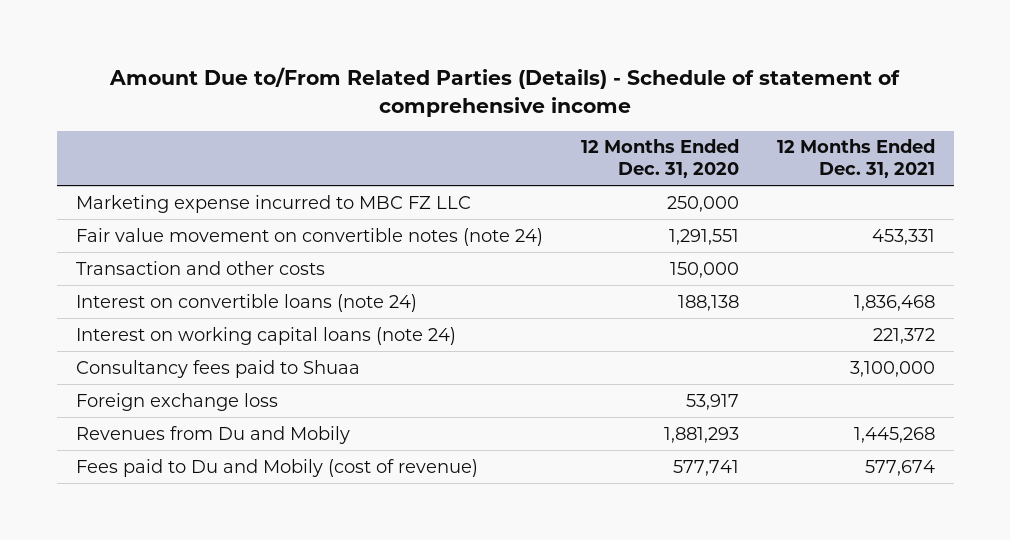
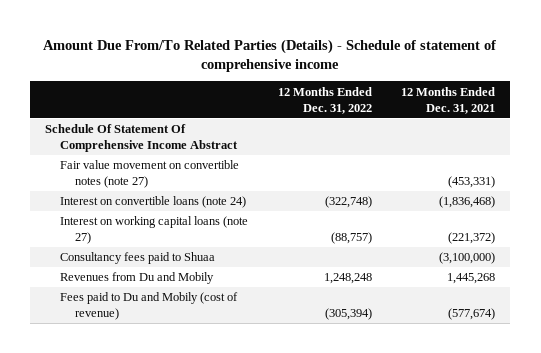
- Amount Due to/From Related Parties (Details) - Schedule of statement of comprehensive income
+ Amount Due From/To Related Parties (Details) - Schedule of statement of comprehensive income
- | 12 Months Ended Dec. 31, 2020 | 12 Months Ended Dec. 31, 2021
+ | 12 Months Ended Dec. 31, 2022 | 12 Months Ended Dec. 31, 2021
- Marketing expense incurred to MBC FZ LLC | 250,000 |
- Fair value movement on convertible notes (note 24) | 1,291,551 | 453,331
- Transaction and other costs | 150,000 |
- Interest on convertible loans (note 24) | 188,138 | 1,836,468
- Interest on working capital loans (note 24) | | 221,372
- Consultancy fees paid to Shuaa | | 3,100,000
- Foreign exchange loss | 53,917 |
+ Schedule Of Statement Of Comprehensive Income Abstract
+ Fair value movement on convertible notes (note 27) | | (453,331)
+ Interest on convertible loans (note 24) | (322,748) | (1,836,468)
+ Interest on working capital loans (note 27) | (88,757) | (221,372)
+ Consultancy fees paid to Shuaa | | (3,100,000)
- Fees paid to Du and Mobily (cost of revenue) | 577,741 | 577,674
+ Fees paid to Du and Mobily (cost of revenue) | (305,394) | (577,674)

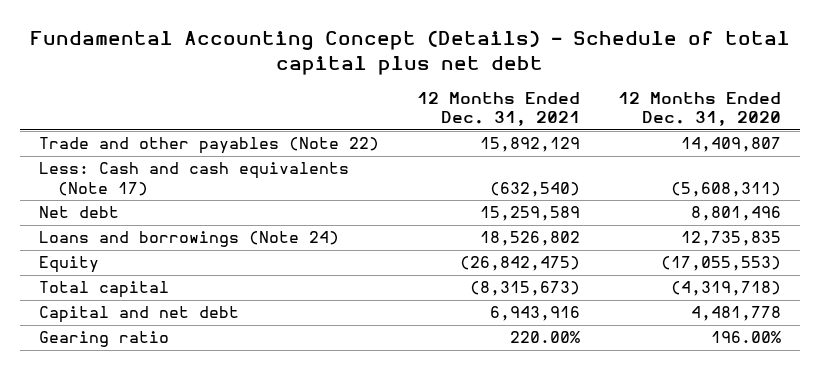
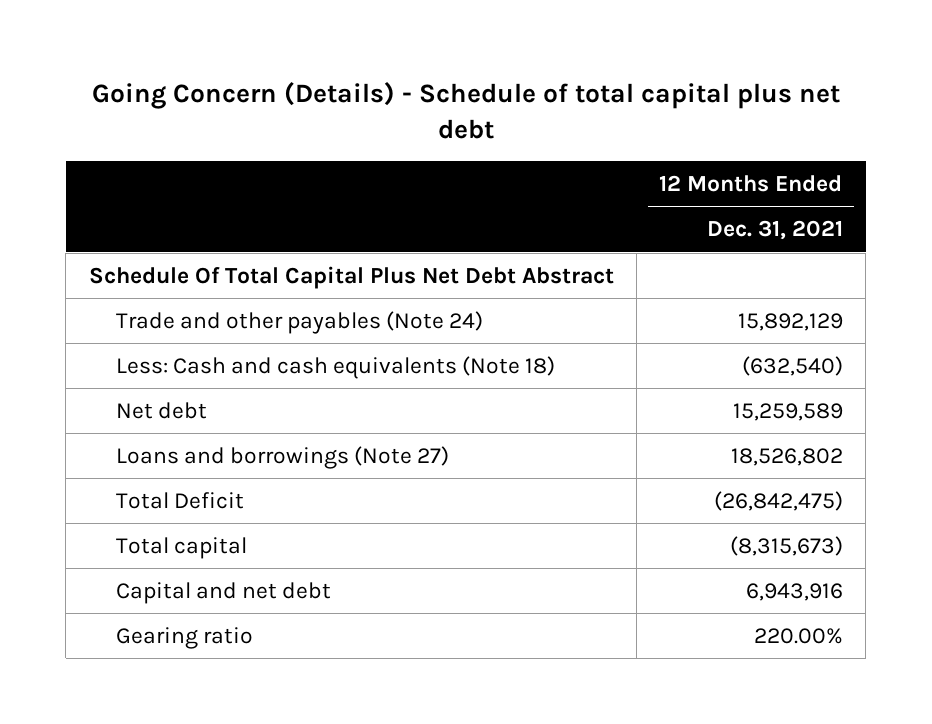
- Fundamental Accounting Concept (Details) - Schedule of total capital plus net debt
+ Going Concern (Details) - Schedule of total capital plus net debt
- | 12 Months Ended Dec. 31, 2021 | 12 Months Ended Dec. 31, 2020
+ | 12 Months Ended Dec. 31, 2021
- Trade and other payables (Note 22) | 15,892,129 | 14,409,807
- Less: Cash and cash equivalents (Note 17) | (632,540) | (5,608,311)
+ Schedule Of Total Capital Plus Net Debt Abstract
+ Trade and other payables (Note 24) | 15,892,129
+ Less: Cash and cash equivalents (Note 18) | (632,540)
- Loans and borrowings (Note 24) | 18,526,802 | 12,735,835
- Equity | (26,842,475) | (17,055,553)
+ Loans and borrowings (Note 27) | 18,526,802
+ Total Deficit | (26,842,475)

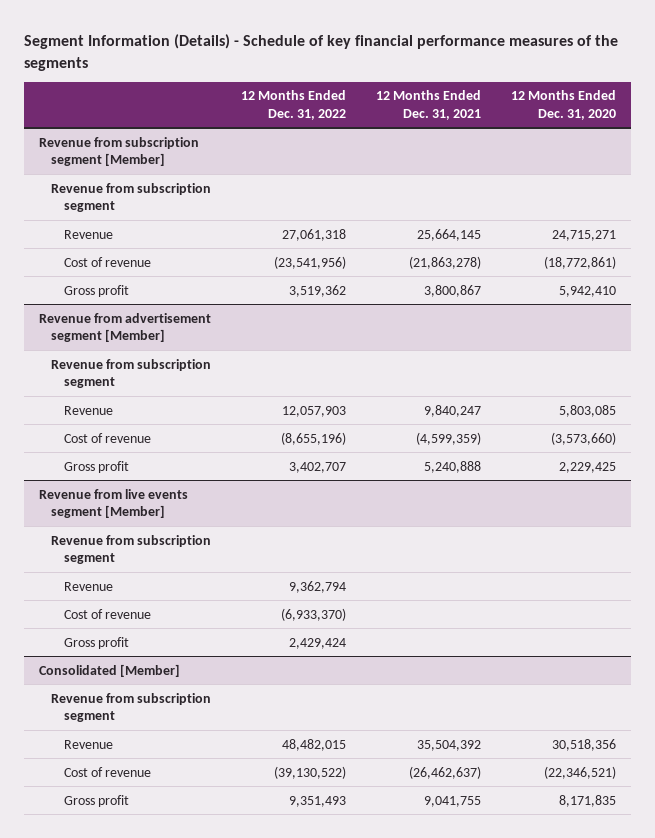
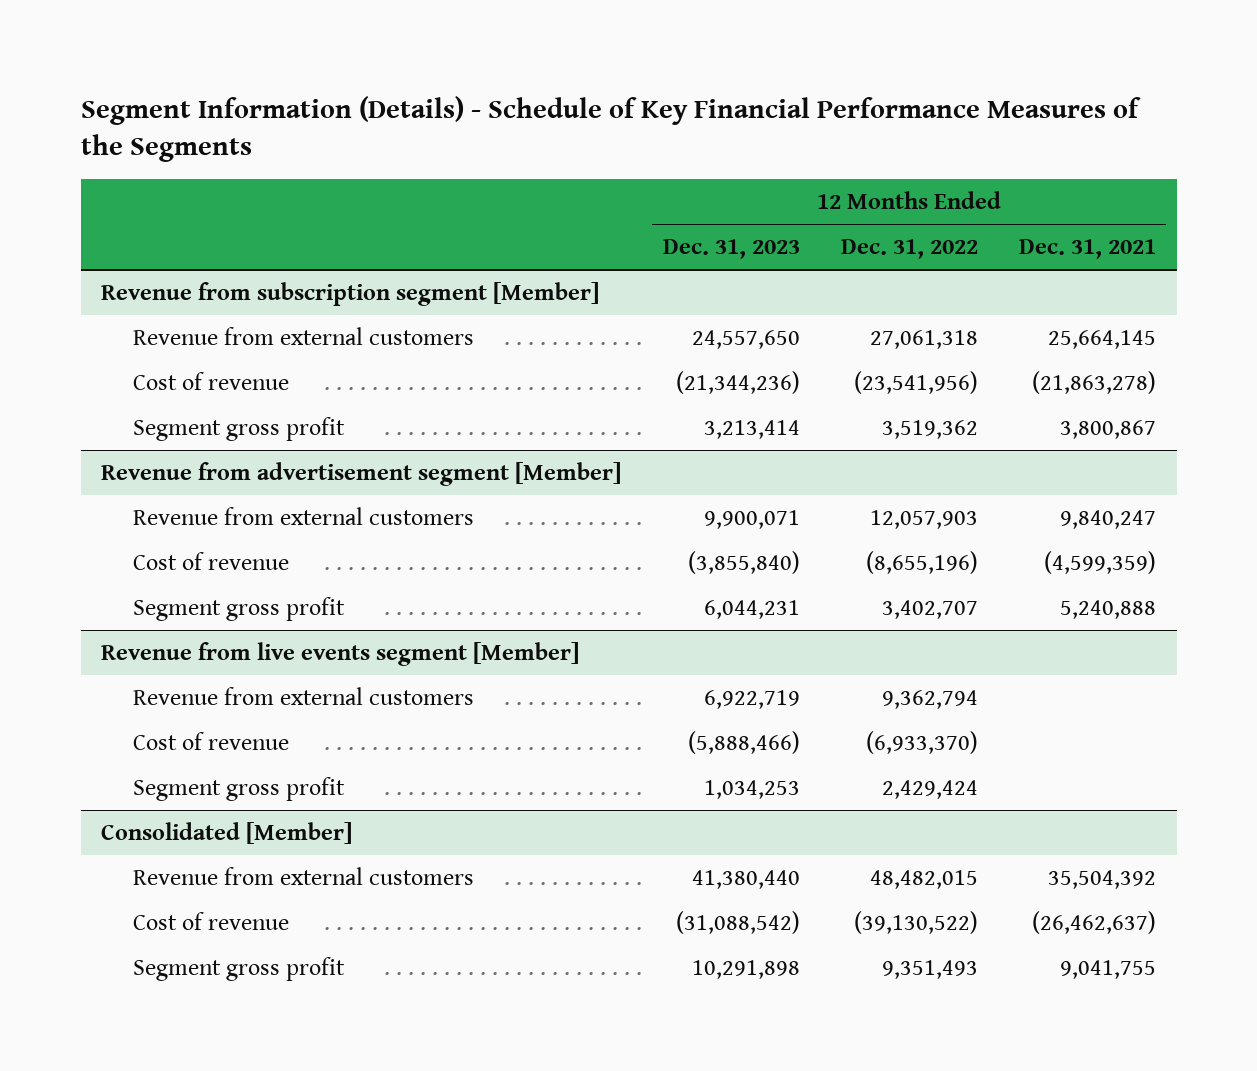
- Segment Information (Details) - Schedule of key financial performance measures of the segments
+ Segment Information (Details) - Schedule of Key Financial Performance Measures of the Segments
- | 12 Months Ended Dec. 31, 2022 | 12 Months Ended Dec. 31, 2021 | 12 Months Ended Dec. 31, 2020
+ | 12 Months Ended Dec. 31, 2023 | 12 Months Ended Dec. 31, 2022 | 12 Months Ended Dec. 31, 2021
@ Revenue from subscription segment [Member]
- Revenue from subscription segment
- Revenue | 27,061,318 | 25,664,145 | 24,715,271
+ Revenue from external customers | 24,557,650 | 27,061,318 | 25,664,145
- Gross profit | 3,519,362 | 3,800,867 | 5,942,410
+ Segment gross profit | 3,213,414 | 3,519,362 | 3,800,867
@ Revenue from advertisement segment [Member]
- Revenue from subscription segment
- Revenue | 12,057,903 | 9,840,247 | 5,803,085
+ Revenue from external customers | 9,900,071 | 12,057,903 | 9,840,247
- Gross profit | 3,402,707 | 5,240,888 | 2,229,425
+ Segment gross profit | 6,044,231 | 3,402,707 | 5,240,888
@ Revenue from live events segment [Member]
- Revenue from subscription segment
- Revenue | 9,362,794 | |
+ Revenue from external customers | 6,922,719 | 9,362,794 |
- Gross profit | 2,429,424 | |
+ Segment gross profit | 1,034,253 | 2,429,424 |
@ Consolidated [Member]
- Revenue from subscription segment
- Revenue | 48,482,015 | 35,504,392 | 30,518,356
+ Revenue from external customers | 41,380,440 | 48,482,015 | 35,504,392
- Gross profit | 9,351,493 | 9,041,755 | 8,171,835
+ Segment gross profit | 10,291,898 | 9,351,493 | 9,041,755

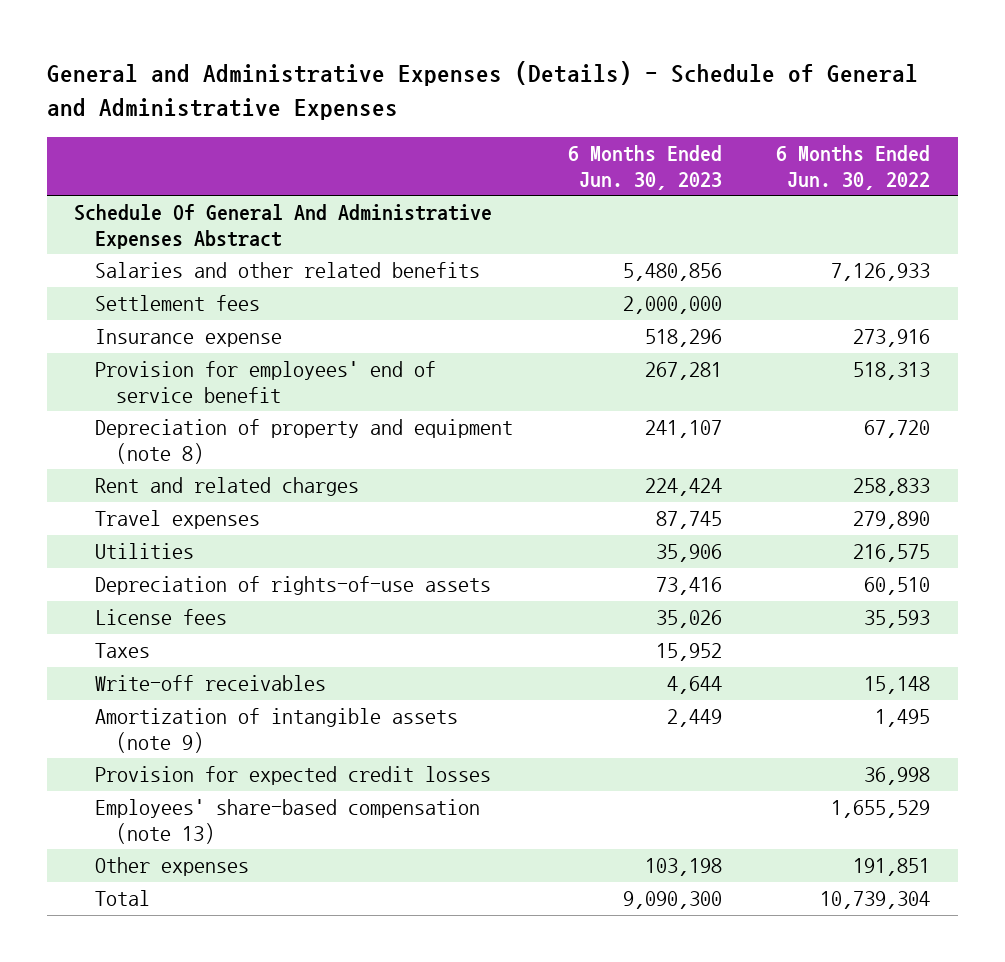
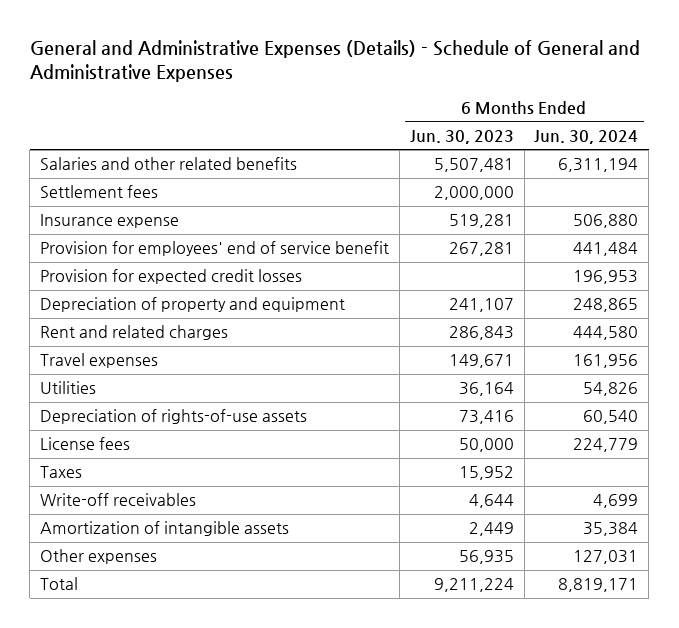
- | 6 Months Ended Jun. 30, 2023 | 6 Months Ended Jun. 30, 2022
+ | 6 Months Ended Jun. 30, 2023 | 6 Months Ended Jun. 30, 2024
- Schedule Of General And Administrative Expenses Abstract
- Salaries and other related benefits | 5,480,856 | 7,126,933
+ Salaries and other related benefits | 5,507,481 | 6,311,194
- Insurance expense | 518,296 | 273,916
+ Insurance expense | 519,281 | 506,880
- Depreciation of property and equipment (note 8) | 241,107 | 67,720
- Rent and related charges | 224,424 | 258,833
- Travel expenses | 87,745 | 279,890
- Utilities | 35,906 | 216,575
moved up: Provision for expected credit losses | | 196,953
+ Depreciation of property and equipment | 241,107 | 248,865
+ Rent and related charges | 286,843 | 444,580
+ Travel expenses | 149,671 | 161,956
+ Utilities | 36,164 | 54,826
- License fees | 35,026 | 35,593
+ License fees | 50,000 | 224,779
- Amortization of intangible assets (note 9) | 2,449 | 1,495
- Employees' share-based compensation (note 13) | | 1,655,529
- Other expenses | 103,198 | 191,851
- Total | 9,090,300 | 10,739,304
+ Amortization of intangible assets | 2,449 | 35,384
+ Other expenses | 56,935 | 127,031
+ Total | 9,211,224 | 8,819,171

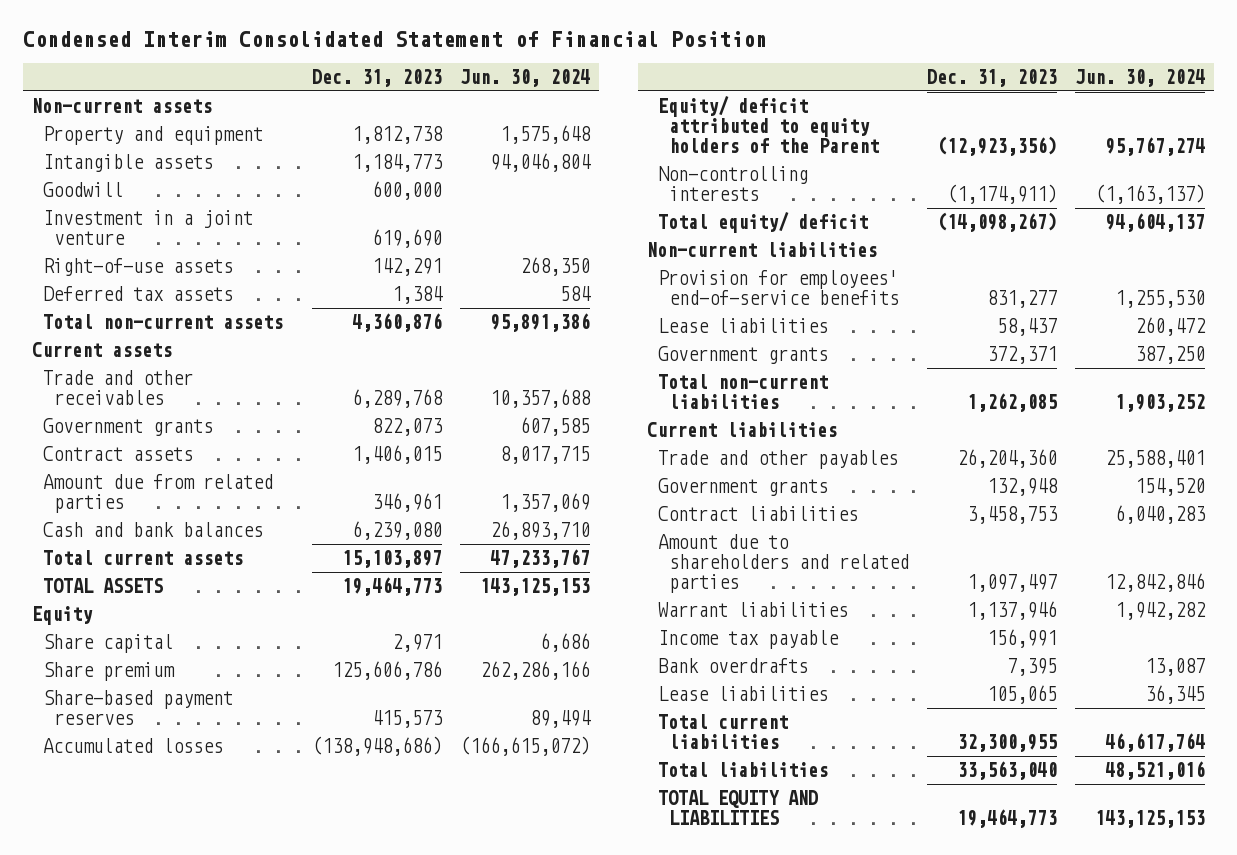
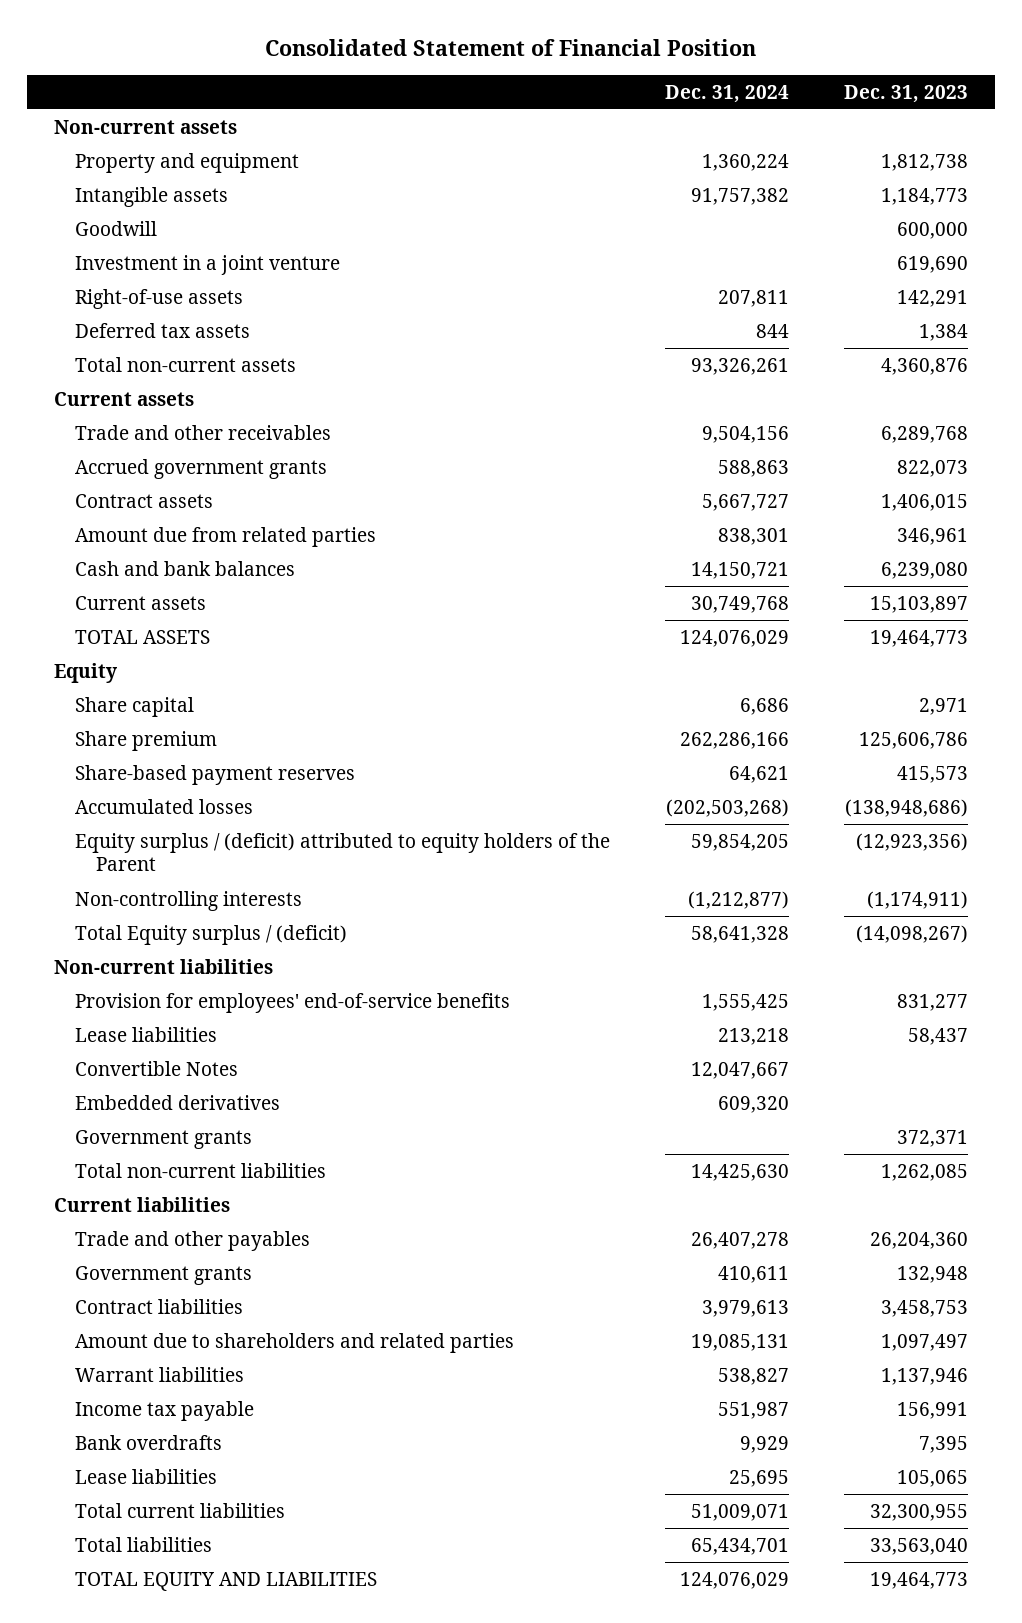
- Condensed Interim Consolidated Statement of Financial Position
+ Consolidated Statement of Financial Position
- | Dec. 31, 2023 | Jun. 30, 2024
+ | Dec. 31, 2024 | Dec. 31, 2023
- Government grants | 822,073 | 607,585
+ Accrued government grants | 588,863 | 822,073
- Total current assets | 15,103,897 | 47,233,767
+ Current assets | 30,749,768 | 15,103,897
- Equity/ deficit attributed to equity holders of the Parent | (12,923,356) | 95,767,274
+ Equity surplus / (deficit) attributed to equity holders of the Parent | 59,854,205 | (12,923,356)
- Total equity/ deficit | (14,098,267) | 94,604,137
+ Total Equity surplus / (deficit) | 58,641,328 | (14,098,267)
+ Convertible Notes | 12,047,667 |
+ Embedded derivatives | 609,320 |

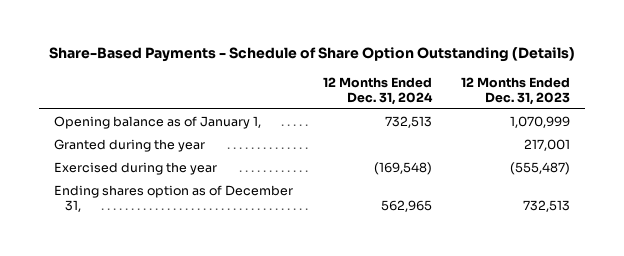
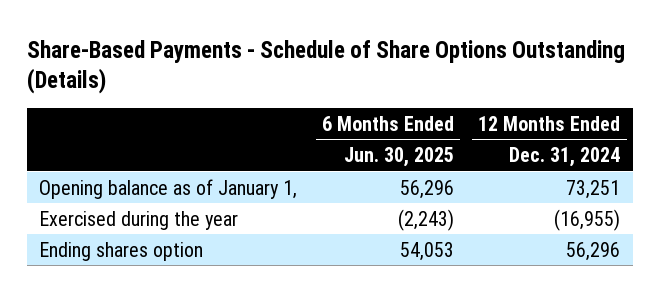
- Share-Based Payments - Schedule of Share Option Outstanding (Details)
+ Share-Based Payments - Schedule of Share Options Outstanding (Details)
- | 12 Months Ended Dec. 31, 2024 | 12 Months Ended Dec. 31, 2023
+ | 6 Months Ended Jun. 30, 2025 | 12 Months Ended Dec. 31, 2024
- Opening balance as of January 1, | 732,513 | 1,070,999
- Granted during the year | | 217,001
- Exercised during the year | (169,548) | (555,487)
- Ending shares option as of December 31, | 562,965 | 732,513
+ Opening balance as of January 1, | 56,296 | 73,251
+ Exercised during the year | (2,243) | (16,955)
+ Ending shares option | 54,053 | 56,296

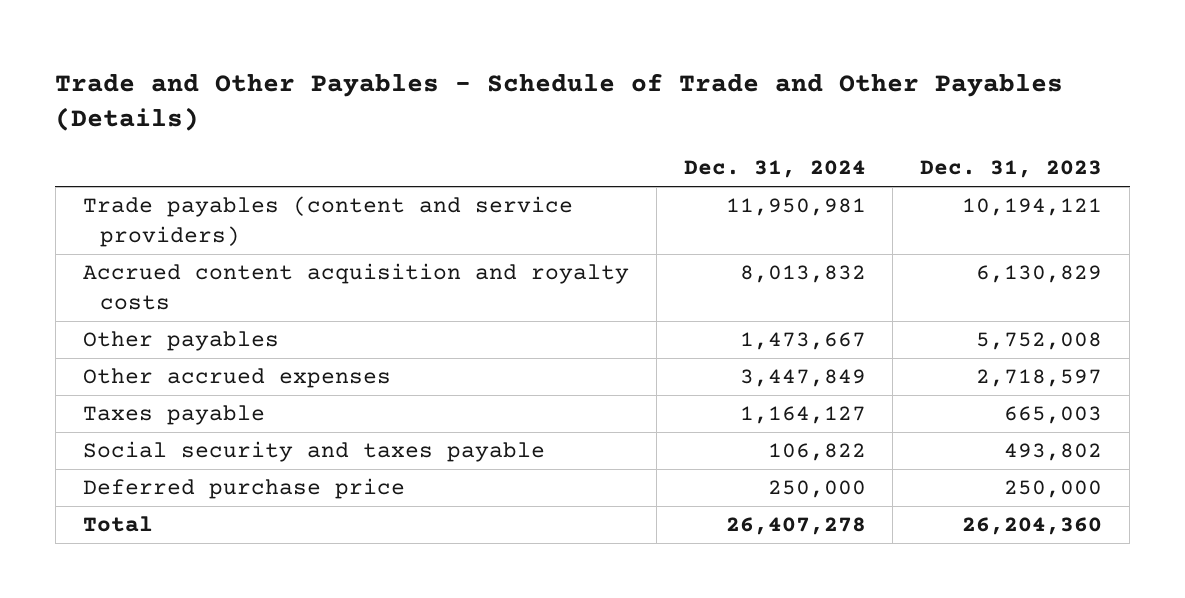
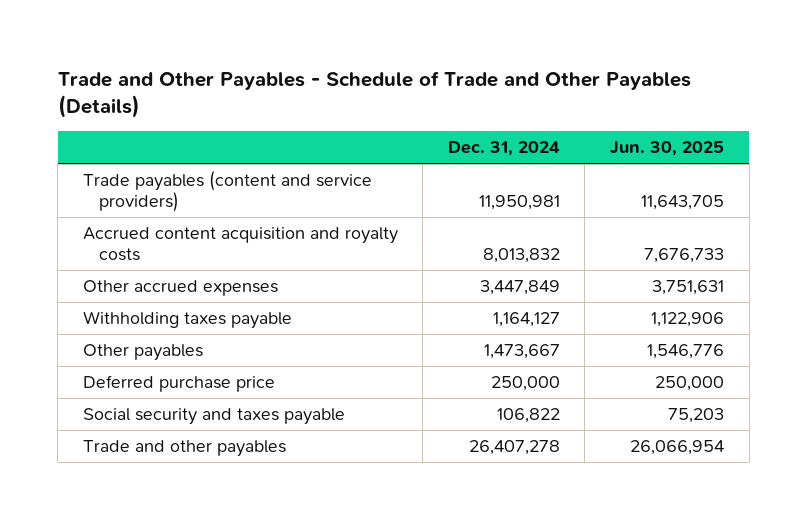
- | Dec. 31, 2024 | Dec. 31, 2023
+ | Dec. 31, 2024 | Jun. 30, 2025
- Taxes payable | 1,164,127 | 665,003
+ Withholding taxes payable | 1,164,127 | 1,122,906
moved down: Other payables | 1,473,667 | 1,546,776
- Total | 26,407,278 | 26,204,360
moved down: Social security and taxes payable | 106,822 | 75,203
+ Trade and other payables | 26,407,278 | 26,066,954

